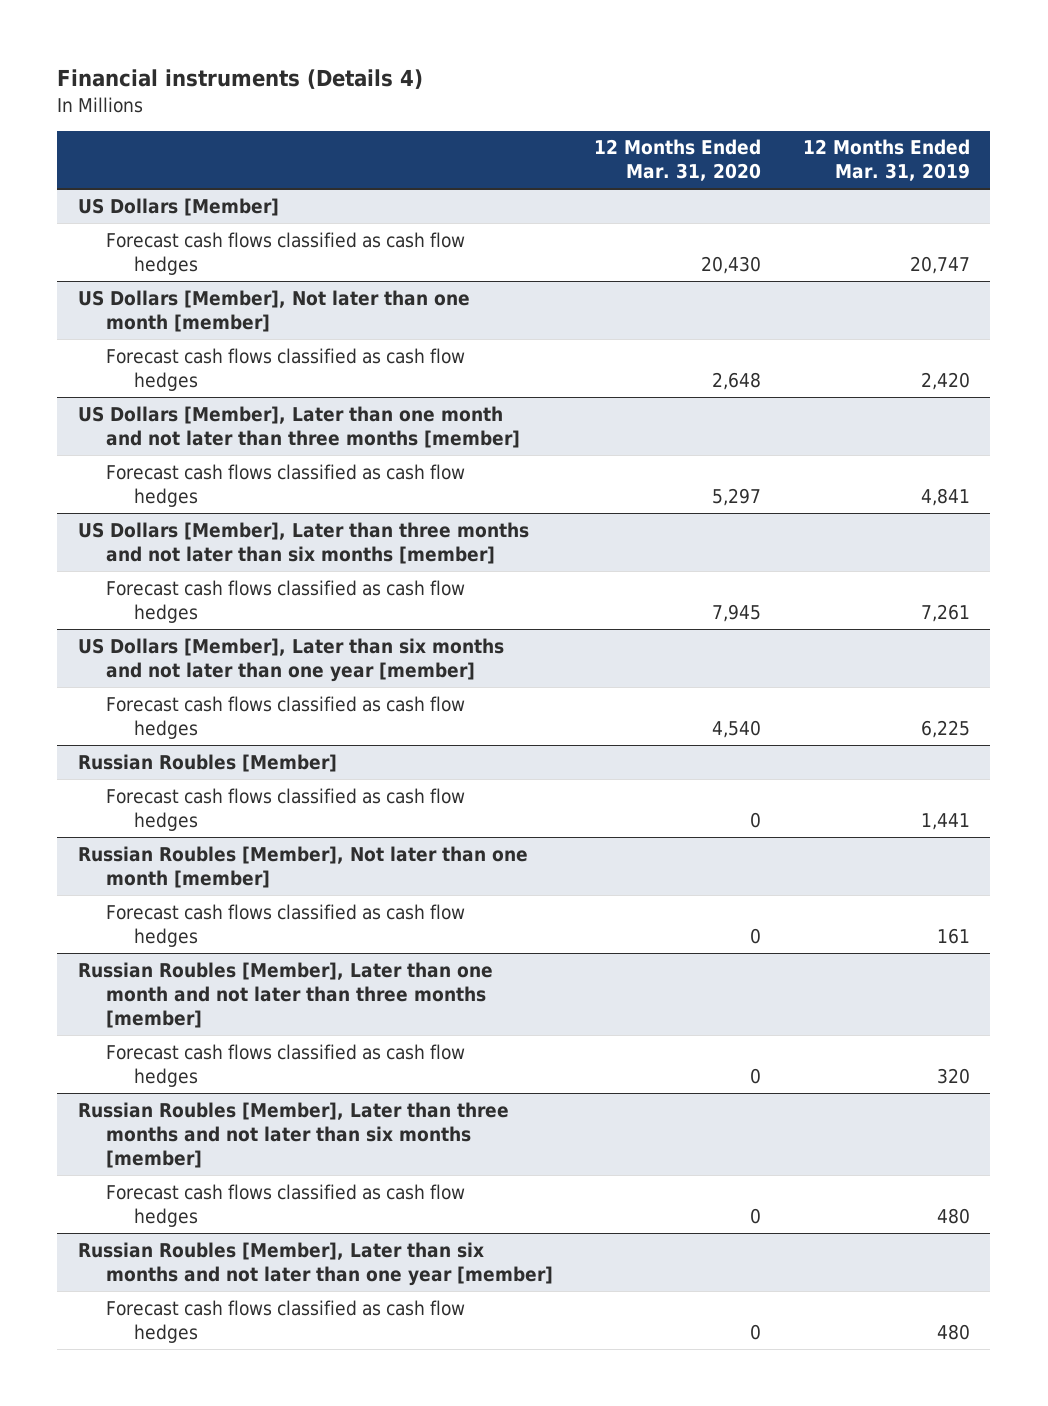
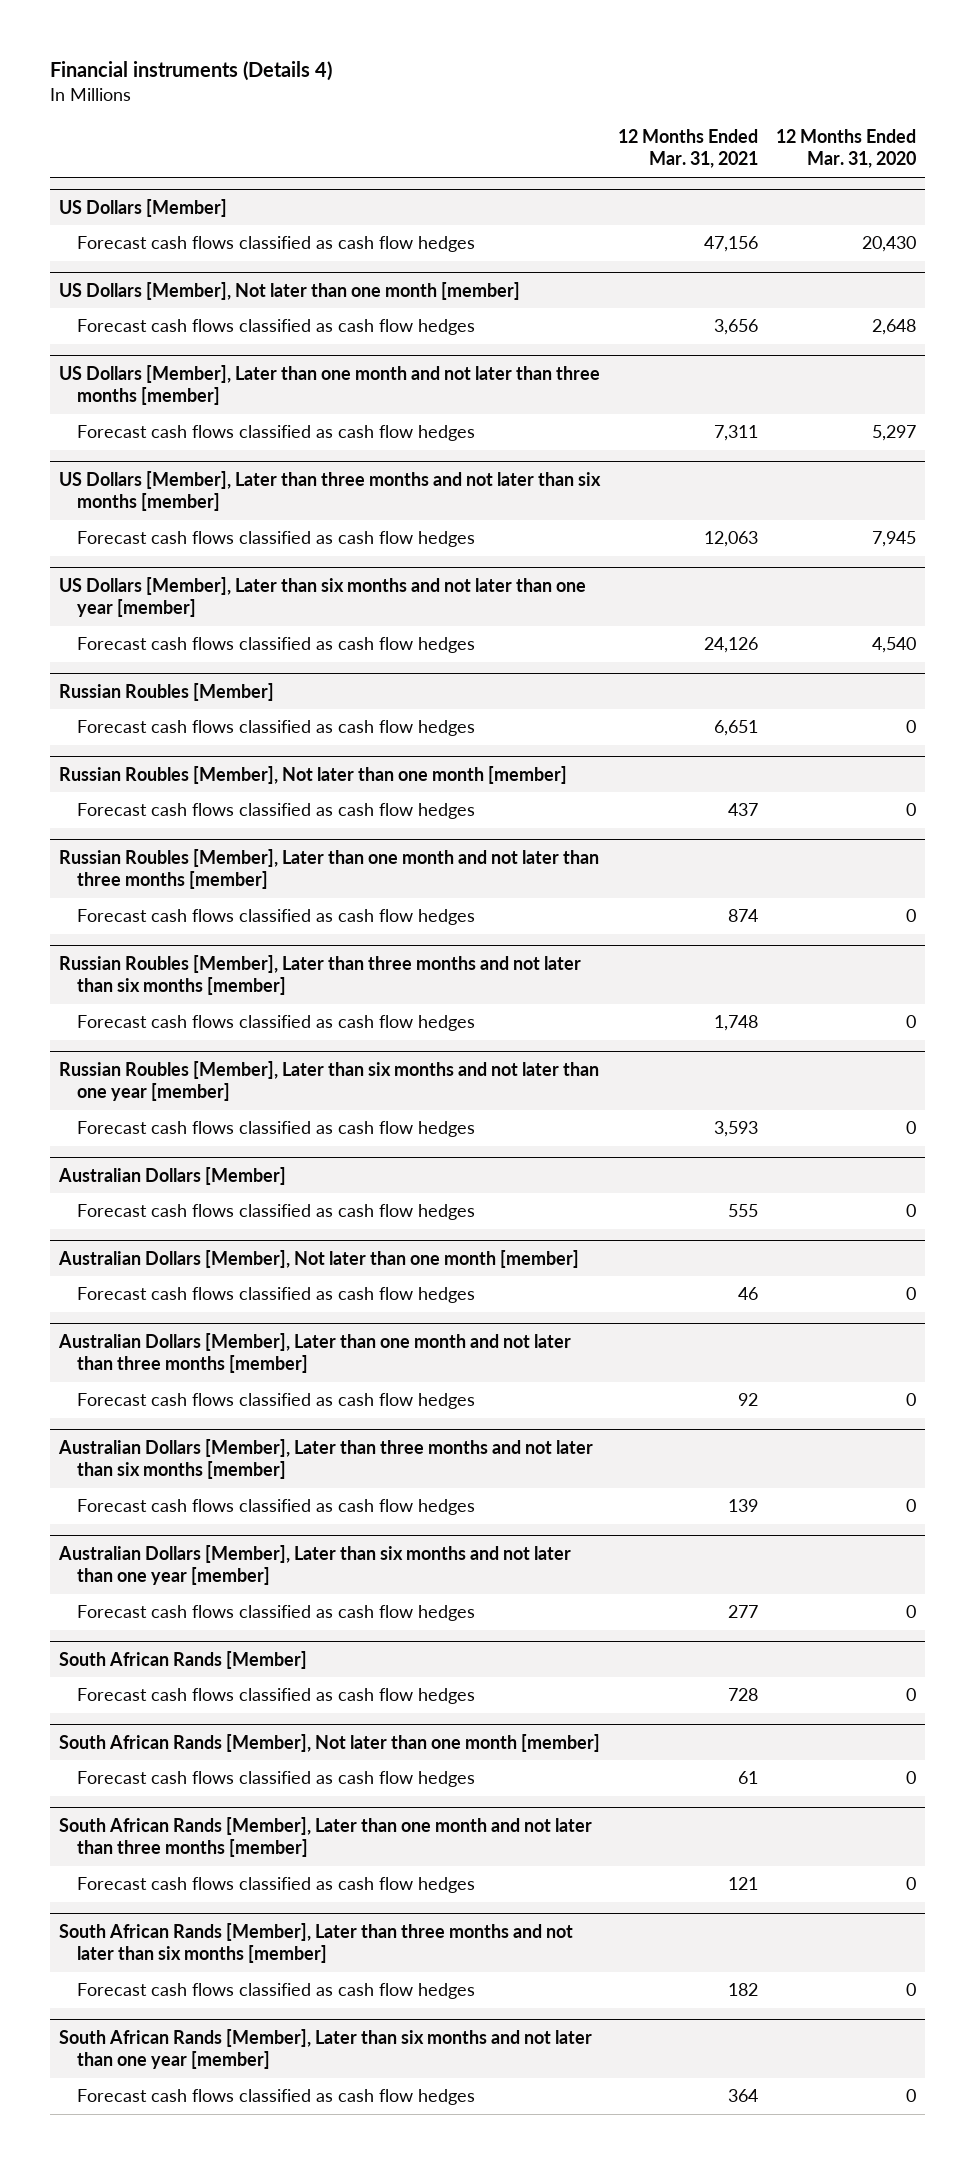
- | 12 Months Ended Mar. 31, 2020 | 12 Months Ended Mar. 31, 2019
+ | 12 Months Ended Mar. 31, 2021 | 12 Months Ended Mar. 31, 2020
+ Australian Dollars [Member]
+ Forecast cash flows classified as cash flow hedges | 555 | 0
+ Australian Dollars [Member], Not later than one month [member]
+ Forecast cash flows classified as cash flow hedges | 46 | 0
+ Australian Dollars [Member], Later than one month and not later than three months [member]
+ Forecast cash flows classified as cash flow hedges | 92 | 0
+ Australian Dollars [Member], Later than three months and not later than six months [member]
+ Forecast cash flows classified as cash flow hedges | 139 | 0
+ Australian Dollars [Member], Later than six months and not later than one year [member]
+ Forecast cash flows classified as cash flow hedges | 277 | 0
+ South African Rands [Member]
+ Forecast cash flows classified as cash flow hedges | 728 | 0
+ South African Rands [Member], Not later than one month [member]
+ Forecast cash flows classified as cash flow hedges | 61 | 0
+ South African Rands [Member], Later than one month and not later than three months [member]
+ Forecast cash flows classified as cash flow hedges | 121 | 0
+ South African Rands [Member], Later than three months and not later than six months [member]
+ Forecast cash flows classified as cash flow hedges | 182 | 0
+ South African Rands [Member], Later than six months and not later than one year [member]
+ Forecast cash flows classified as cash flow hedges | 364 | 0

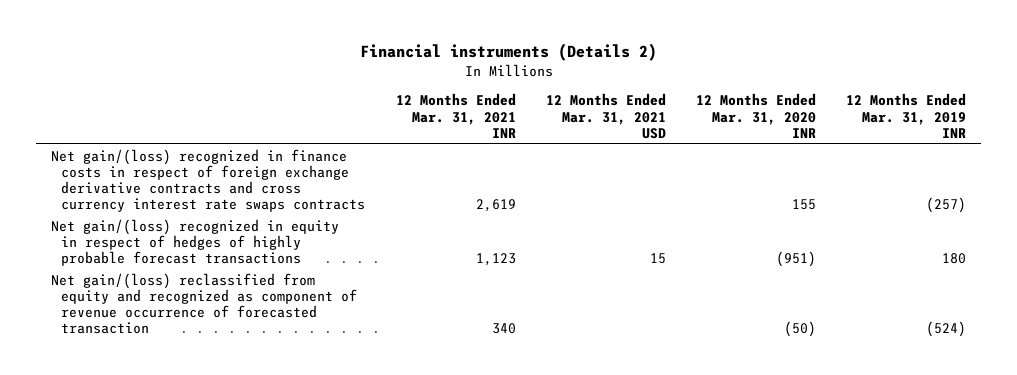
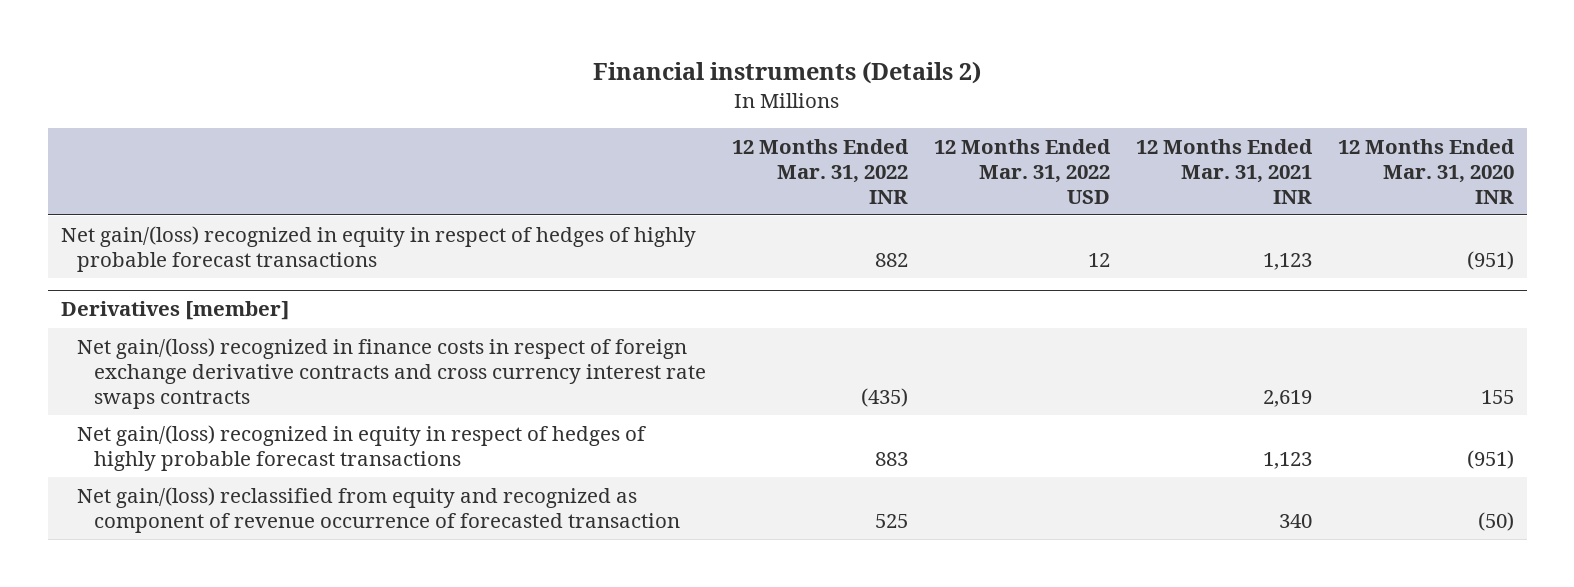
- | 12 Months Ended Mar. 31, 2021 INR | 12 Months Ended Mar. 31, 2021 USD | 12 Months Ended Mar. 31, 2020 INR | 12 Months Ended Mar. 31, 2019 INR
+ | 12 Months Ended Mar. 31, 2022 INR | 12 Months Ended Mar. 31, 2022 USD | 12 Months Ended Mar. 31, 2021 INR | 12 Months Ended Mar. 31, 2020 INR
+ Net gain/(loss) recognized in equity in respect of hedges of highly probable forecast transactions | 882 | 12 | 1,123 | (951)
+ Derivatives [member]

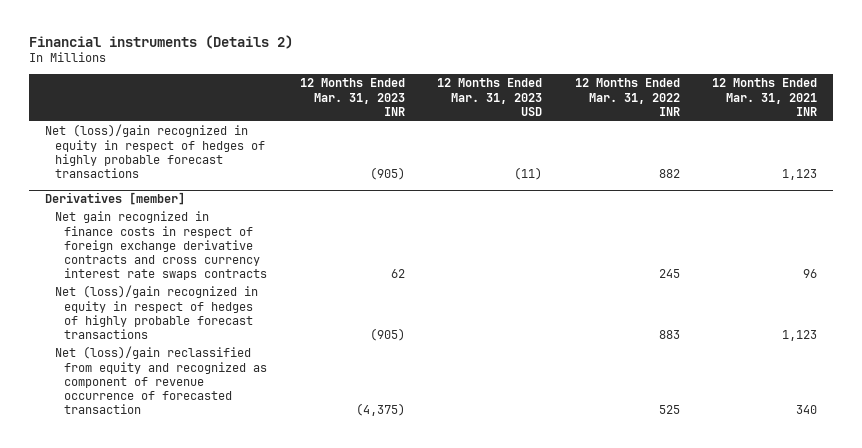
- | 12 Months Ended Mar. 31, 2022 INR | 12 Months Ended Mar. 31, 2022 USD | 12 Months Ended Mar. 31, 2021 INR | 12 Months Ended Mar. 31, 2020 INR
+ | 12 Months Ended Mar. 31, 2023 INR | 12 Months Ended Mar. 31, 2023 USD | 12 Months Ended Mar. 31, 2022 INR | 12 Months Ended Mar. 31, 2021 INR
- Net gain/(loss) recognized in equity in respect of hedges of highly probable forecast transactions | 882 | 12 | 1,123 | (951)
+ Net (loss)/gain recognized in equity in respect of hedges of highly probable forecast transactions | (905) | (11) | 882 | 1,123
@ Derivatives [member]
- Net gain/(loss) recognized in finance costs in respect of foreign exchange derivative contracts and cross currency interest rate swaps contracts | (435) | | 2,619 | 155
- Net gain/(loss) recognized in equity in respect of hedges of highly probable forecast transactions | 883 | | 1,123 | (951)
- Net gain/(loss) reclassified from equity and recognized as component of revenue occurrence of forecasted transaction | 525 | | 340 | (50)
+ Net gain recognized in finance costs in respect of foreign exchange derivative contracts and cross currency interest rate swaps contracts | 62 | | 245 | 96
+ Net (loss)/gain recognized in equity in respect of hedges of highly probable forecast transactions | (905) | | 883 | 1,123
+ Net (loss)/gain reclassified from equity and recognized as component of revenue occurrence of forecasted transaction | (4,375) | | 525 | 340

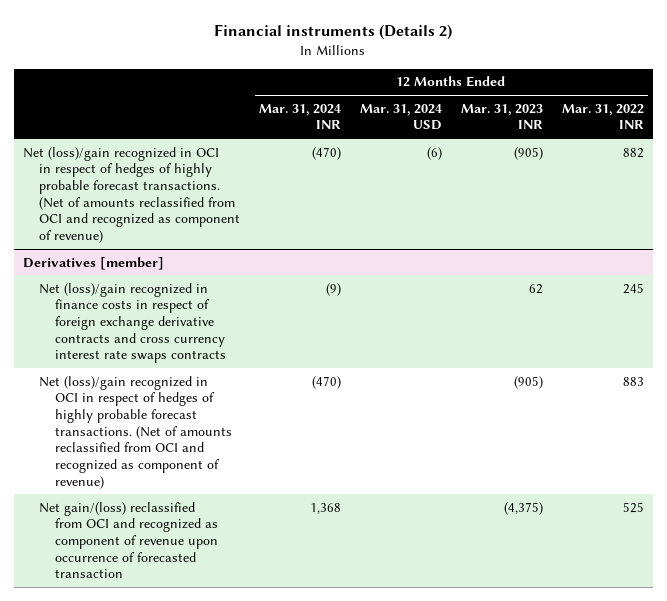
- | 12 Months Ended Mar. 31, 2023 INR | 12 Months Ended Mar. 31, 2023 USD | 12 Months Ended Mar. 31, 2022 INR | 12 Months Ended Mar. 31, 2021 INR
+ | 12 Months Ended Mar. 31, 2024 INR | 12 Months Ended Mar. 31, 2024 USD | 12 Months Ended Mar. 31, 2023 INR | 12 Months Ended Mar. 31, 2022 INR
- Net (loss)/gain recognized in equity in respect of hedges of highly probable forecast transactions | (905) | (11) | 882 | 1,123
+ Net (loss)/gain recognized in OCI in respect of hedges of highly probable forecast transactions. (Net of amounts reclassified from OCI and recognized as component of revenue) | (470) | (6) | (905) | 882
@ Derivatives [member]
- Net gain recognized in finance costs in respect of foreign exchange derivative contracts and cross currency interest rate swaps contracts | 62 | | 245 | 96
- Net (loss)/gain recognized in equity in respect of hedges of highly probable forecast transactions | (905) | | 883 | 1,123
- Net (loss)/gain reclassified from equity and recognized as component of revenue occurrence of forecasted transaction | (4,375) | | 525 | 340
+ Net (loss)/gain recognized in finance costs in respect of foreign exchange derivative contracts and cross currency interest rate swaps contracts | (9) | | 62 | 245
+ Net (loss)/gain recognized in OCI in respect of hedges of highly probable forecast transactions. (Net of amounts reclassified from OCI and recognized as component of revenue) | (470) | | (905) | 883
+ Net gain/(loss) reclassified from OCI and recognized as component of revenue upon occurrence of forecasted transaction | 1,368 | | (4,375) | 525

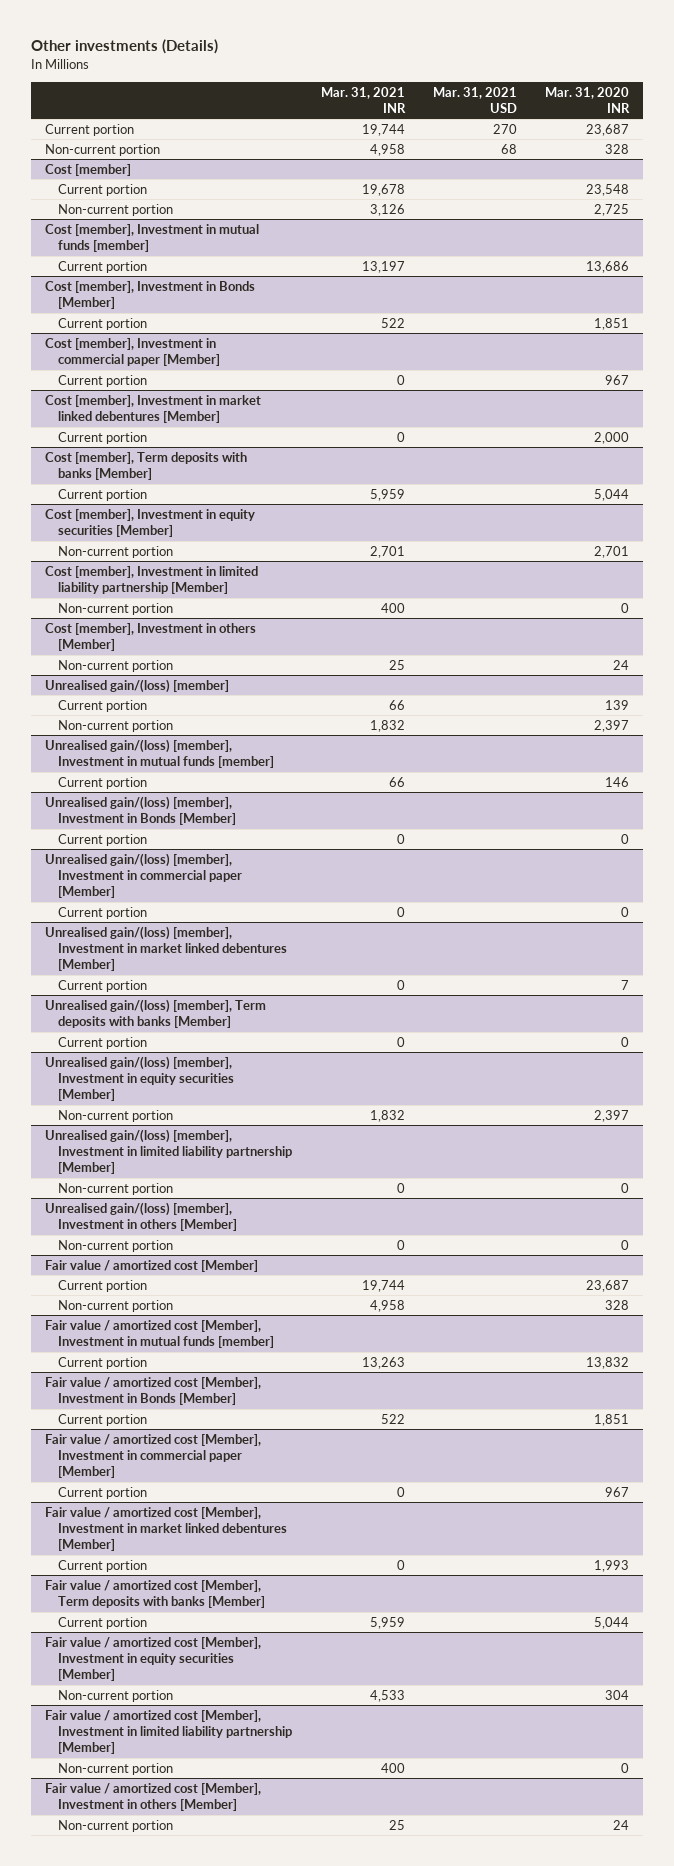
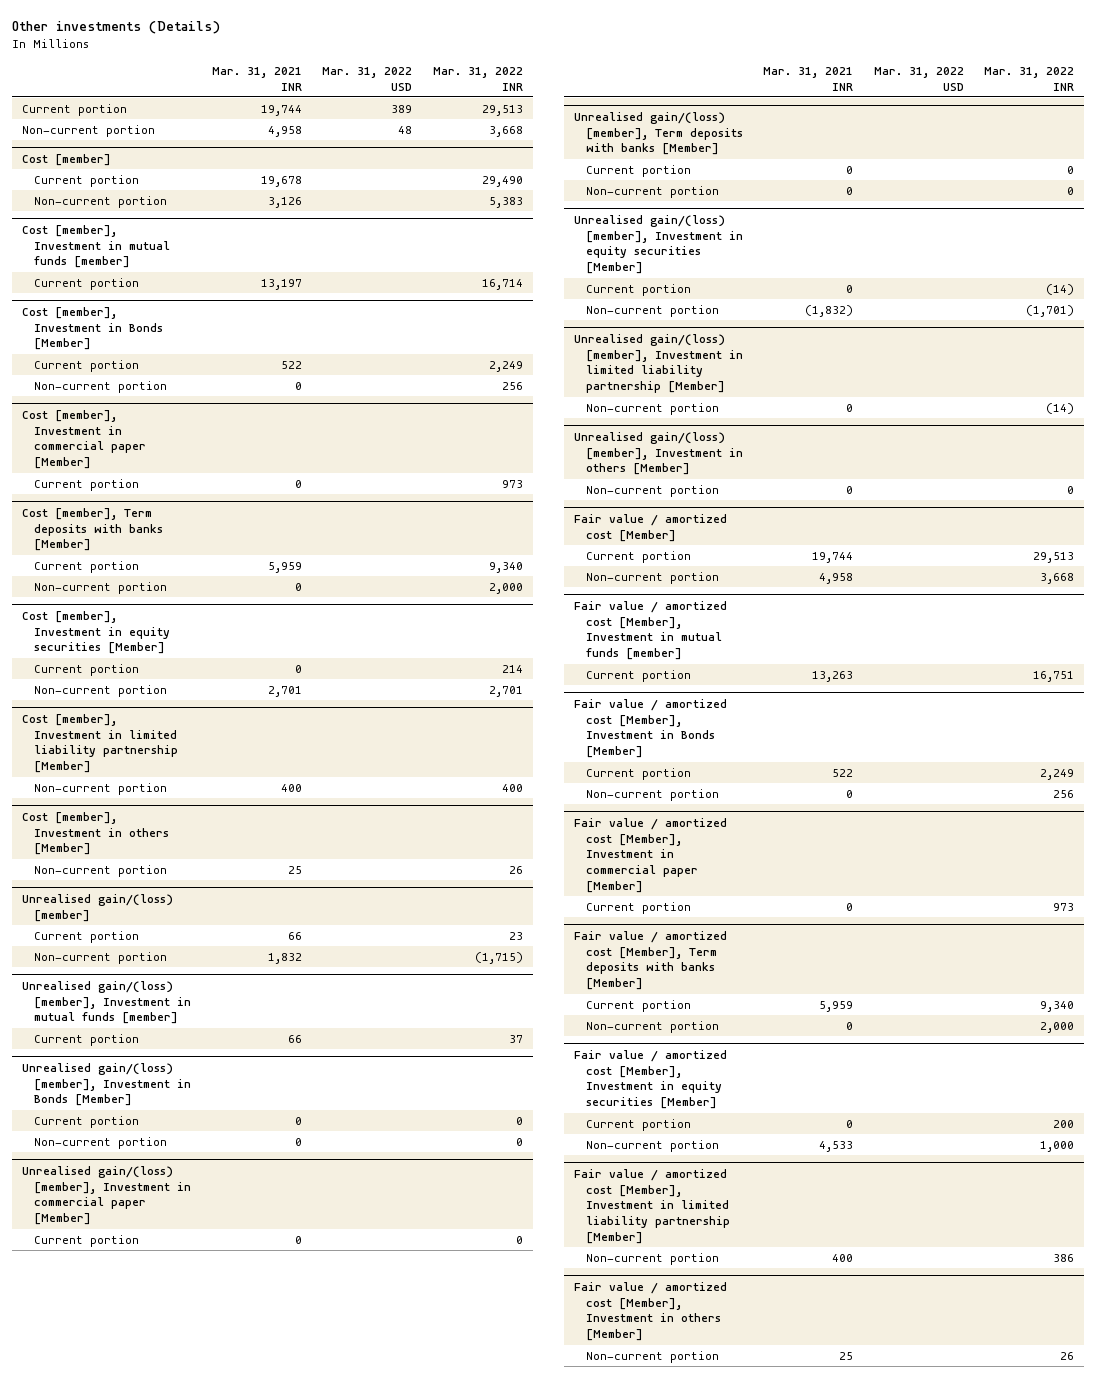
- | Mar. 31, 2021 INR | Mar. 31, 2021 USD | Mar. 31, 2020 INR
+ | Mar. 31, 2021 INR | Mar. 31, 2022 USD | Mar. 31, 2022 INR
@ Cost [member], Investment in Bonds [Member]
+ Non-current portion | 0 | | 256
- Cost [member], Investment in market linked debentures [Member]
- Current portion | 0 | | 2,000
@ Cost [member], Term deposits with banks [Member]
+ Non-current portion | 0 | | 2,000
@ Cost [member], Investment in equity securities [Member]
+ Current portion | 0 | | 214
@ Unrealised gain/(loss) [member], Investment in Bonds [Member]
+ Non-current portion | 0 | | 0
- Unrealised gain/(loss) [member], Investment in market linked debentures [Member]
- Current portion | 0 | | 7
@ Unrealised gain/(loss) [member], Term deposits with banks [Member]
+ Non-current portion | 0 | | 0
@ Unrealised gain/(loss) [member], Investment in equity securities [Member]
- Non-current portion | 1,832 | | 2,397
+ Current portion | 0 | | (14)
+ Non-current portion | (1,832) | | (1,701)
@ Fair value / amortized cost [Member], Investment in Bonds [Member]
+ Non-current portion | 0 | | 256
- Fair value / amortized cost [Member], Investment in market linked debentures [Member]
- Current portion | 0 | | 1,993
@ Fair value / amortized cost [Member], Term deposits with banks [Member]
+ Non-current portion | 0 | | 2,000
@ Fair value / amortized cost [Member], Investment in equity securities [Member]
+ Current portion | 0 | | 200

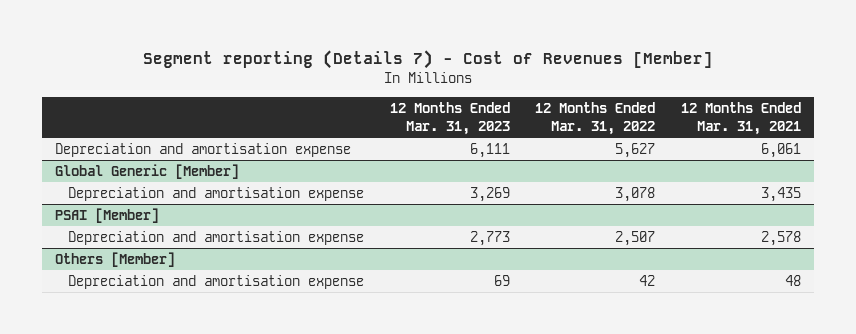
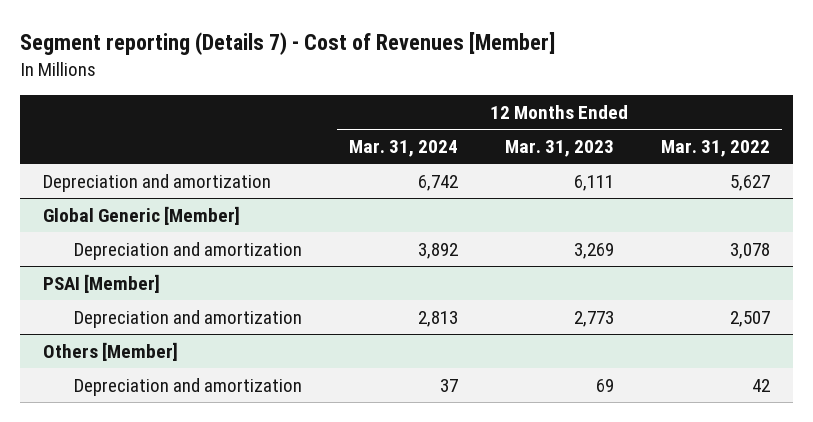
- | 12 Months Ended Mar. 31, 2023 | 12 Months Ended Mar. 31, 2022 | 12 Months Ended Mar. 31, 2021
+ | 12 Months Ended Mar. 31, 2024 | 12 Months Ended Mar. 31, 2023 | 12 Months Ended Mar. 31, 2022
- Depreciation and amortisation expense | 6,111 | 5,627 | 6,061
+ Depreciation and amortization | 6,742 | 6,111 | 5,627
@ Global Generic [Member]
- Depreciation and amortisation expense | 3,269 | 3,078 | 3,435
+ Depreciation and amortization | 3,892 | 3,269 | 3,078
@ PSAI [Member]
- Depreciation and amortisation expense | 2,773 | 2,507 | 2,578
+ Depreciation and amortization | 2,813 | 2,773 | 2,507
@ Others [Member]
- Depreciation and amortisation expense | 69 | 42 | 48
+ Depreciation and amortization | 37 | 69 | 42

